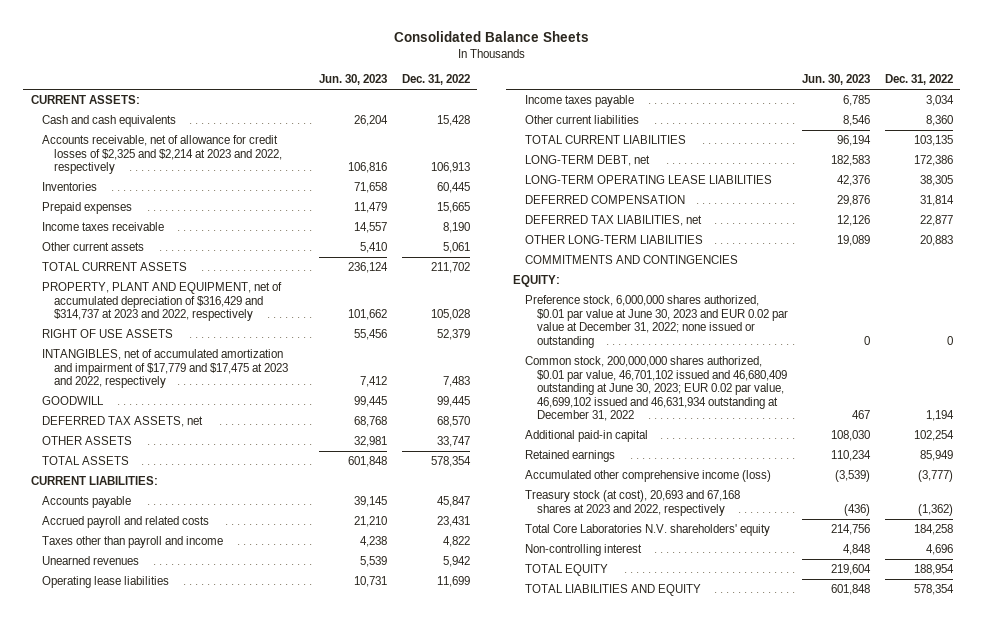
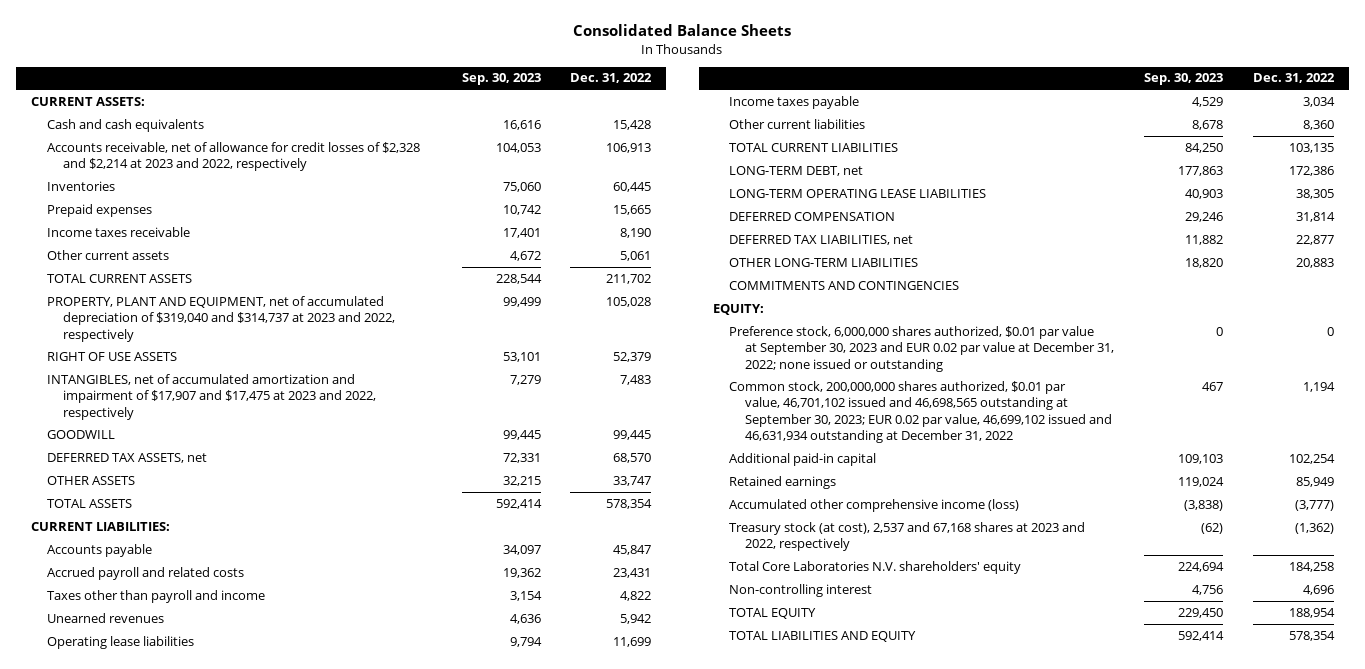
- | Jun. 30, 2023 | Dec. 31, 2022
+ | Sep. 30, 2023 | Dec. 31, 2022
- Accounts receivable, net of allowance for credit losses of $2,325 and $2,214 at 2023 and 2022, respectively | 106,816 | 106,913
+ Accounts receivable, net of allowance for credit losses of $2,328 and $2,214 at 2023 and 2022, respectively | 104,053 | 106,913
- PROPERTY, PLANT AND EQUIPMENT, net of accumulated depreciation of $316,429 and $314,737 at 2023 and 2022, respectively | 101,662 | 105,028
+ PROPERTY, PLANT AND EQUIPMENT, net of accumulated depreciation of $319,040 and $314,737 at 2023 and 2022, respectively | 99,499 | 105,028
- INTANGIBLES, net of accumulated amortization and impairment of $17,779 and $17,475 at 2023 and 2022, respectively | 7,412 | 7,483
+ INTANGIBLES, net of accumulated amortization and impairment of $17,907 and $17,475 at 2023 and 2022, respectively | 7,279 | 7,483
- Preference stock, 6,000,000 shares authorized, $0.01 par value at June 30, 2023 and EUR 0.02 par value at December 31, 2022; none issued or outstanding | 0 | 0
- Common stock, 200,000,000 shares authorized, $0.01 par value, 46,701,102 issued and 46,680,409 outstanding at June 30, 2023; EUR 0.02 par value, 46,699,102 issued and 46,631,934 outstanding at December 31, 2022 | 467 | 1,194
+ Preference stock, 6,000,000 shares authorized, $0.01 par value at September 30, 2023 and EUR 0.02 par value at December 31, 2022; none issued or outstanding | 0 | 0
+ Common stock, 200,000,000 shares authorized, $0.01 par value, 46,701,102 issued and 46,698,565 outstanding at September 30, 2023; EUR 0.02 par value, 46,699,102 issued and 46,631,934 outstanding at December 31, 2022 | 467 | 1,194
- Treasury stock (at cost), 20,693 and 67,168 shares at 2023 and 2022, respectively | (436) | (1,362)
+ Treasury stock (at cost), 2,537 and 67,168 shares at 2023 and 2022, respectively | (62) | (1,362)

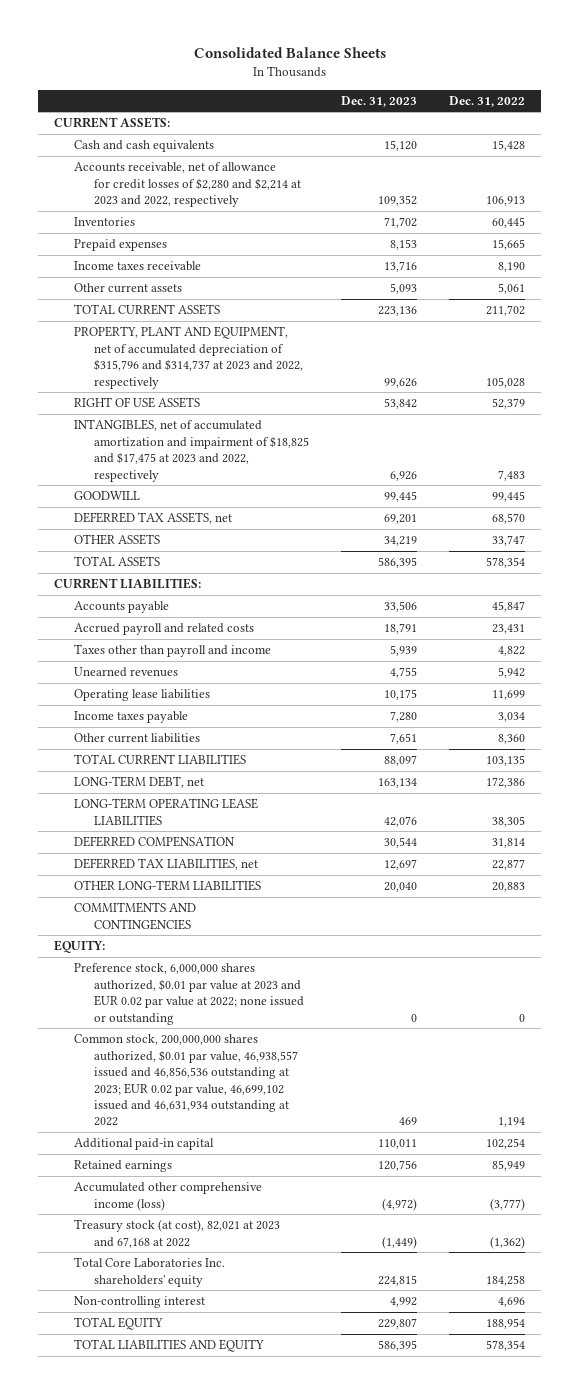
- | Sep. 30, 2023 | Dec. 31, 2022
+ | Dec. 31, 2023 | Dec. 31, 2022
- Accounts receivable, net of allowance for credit losses of $2,328 and $2,214 at 2023 and 2022, respectively | 104,053 | 106,913
+ Accounts receivable, net of allowance for credit losses of $2,280 and $2,214 at 2023 and 2022, respectively | 109,352 | 106,913
- PROPERTY, PLANT AND EQUIPMENT, net of accumulated depreciation of $319,040 and $314,737 at 2023 and 2022, respectively | 99,499 | 105,028
+ PROPERTY, PLANT AND EQUIPMENT, net of accumulated depreciation of $315,796 and $314,737 at 2023 and 2022, respectively | 99,626 | 105,028
- INTANGIBLES, net of accumulated amortization and impairment of $17,907 and $17,475 at 2023 and 2022, respectively | 7,279 | 7,483
+ INTANGIBLES, net of accumulated amortization and impairment of $18,825 and $17,475 at 2023 and 2022, respectively | 6,926 | 7,483
- Preference stock, 6,000,000 shares authorized, $0.01 par value at September 30, 2023 and EUR 0.02 par value at December 31, 2022; none issued or outstanding | 0 | 0
- Common stock, 200,000,000 shares authorized, $0.01 par value, 46,701,102 issued and 46,698,565 outstanding at September 30, 2023; EUR 0.02 par value, 46,699,102 issued and 46,631,934 outstanding at December 31, 2022 | 467 | 1,194
+ Preference stock, 6,000,000 shares authorized, $0.01 par value at 2023 and EUR 0.02 par value at 2022; none issued or outstanding | 0 | 0
+ Common stock, 200,000,000 shares authorized, $0.01 par value, 46,938,557 issued and 46,856,536 outstanding at 2023; EUR 0.02 par value, 46,699,102 issued and 46,631,934 outstanding at 2022 | 469 | 1,194
- Treasury stock (at cost), 2,537 and 67,168 shares at 2023 and 2022, respectively | (62) | (1,362)
- Total Core Laboratories N.V. shareholders' equity | 224,694 | 184,258
+ Treasury stock (at cost), 82,021 at 2023 and 67,168 at 2022 | (1,449) | (1,362)
+ Total Core Laboratories Inc. shareholders' equity | 224,815 | 184,258

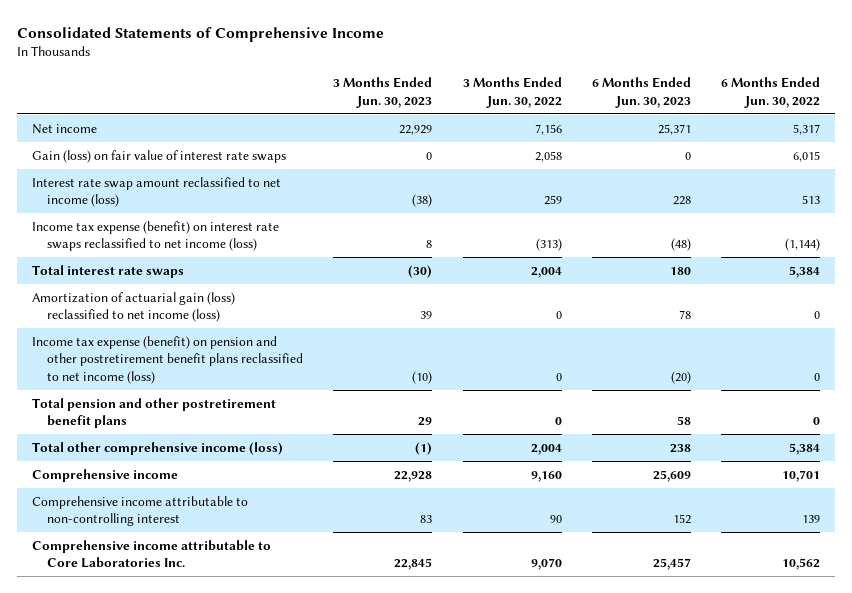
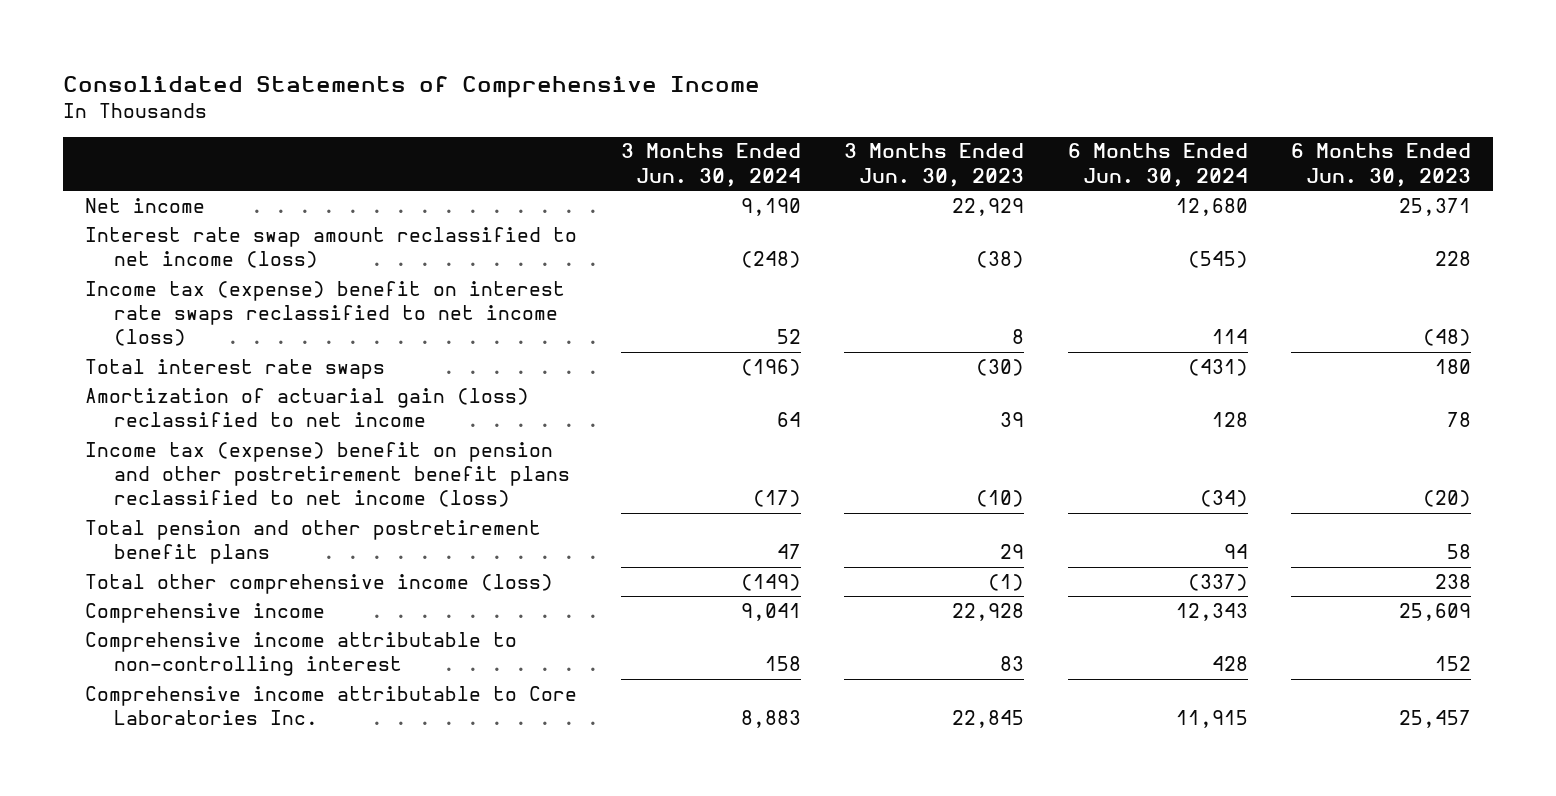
- | 3 Months Ended Jun. 30, 2023 | 3 Months Ended Jun. 30, 2022 | 6 Months Ended Jun. 30, 2023 | 6 Months Ended Jun. 30, 2022
+ | 3 Months Ended Jun. 30, 2024 | 3 Months Ended Jun. 30, 2023 | 6 Months Ended Jun. 30, 2024 | 6 Months Ended Jun. 30, 2023
- Gain (loss) on fair value of interest rate swaps | 0 | 2,058 | 0 | 6,015
- Income tax expense (benefit) on interest rate swaps reclassified to net income (loss) | 8 | (313) | (48) | (1,144)
+ Income tax (expense) benefit on interest rate swaps reclassified to net income (loss) | 52 | 8 | 114 | (48)
- Amortization of actuarial gain (loss) reclassified to net income (loss) | 39 | 0 | 78 | 0
- Income tax expense (benefit) on pension and other postretirement benefit plans reclassified to net income (loss) | (10) | 0 | (20) | 0
+ Amortization of actuarial gain (loss) reclassified to net income | 64 | 39 | 128 | 78
+ Income tax (expense) benefit on pension and other postretirement benefit plans reclassified to net income (loss) | (17) | (10) | (34) | (20)

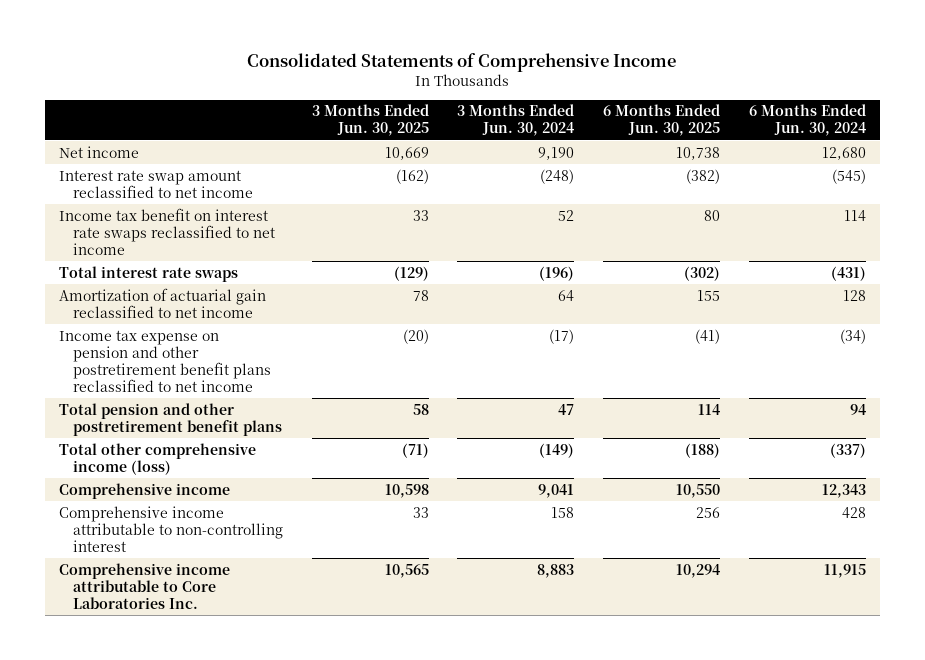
- | 3 Months Ended Jun. 30, 2024 | 3 Months Ended Jun. 30, 2023 | 6 Months Ended Jun. 30, 2024 | 6 Months Ended Jun. 30, 2023
+ | 3 Months Ended Jun. 30, 2025 | 3 Months Ended Jun. 30, 2024 | 6 Months Ended Jun. 30, 2025 | 6 Months Ended Jun. 30, 2024
- Interest rate swap amount reclassified to net income (loss) | (248) | (38) | (545) | 228
- Income tax (expense) benefit on interest rate swaps reclassified to net income (loss) | 52 | 8 | 114 | (48)
+ Interest rate swap amount reclassified to net income | (162) | (248) | (382) | (545)
+ Income tax benefit on interest rate swaps reclassified to net income | 33 | 52 | 80 | 114
- Amortization of actuarial gain (loss) reclassified to net income | 64 | 39 | 128 | 78
- Income tax (expense) benefit on pension and other postretirement benefit plans reclassified to net income (loss) | (17) | (10) | (34) | (20)
+ Amortization of actuarial gain reclassified to net income | 78 | 64 | 155 | 128
+ Income tax expense on pension and other postretirement benefit plans reclassified to net income | (20) | (17) | (41) | (34)

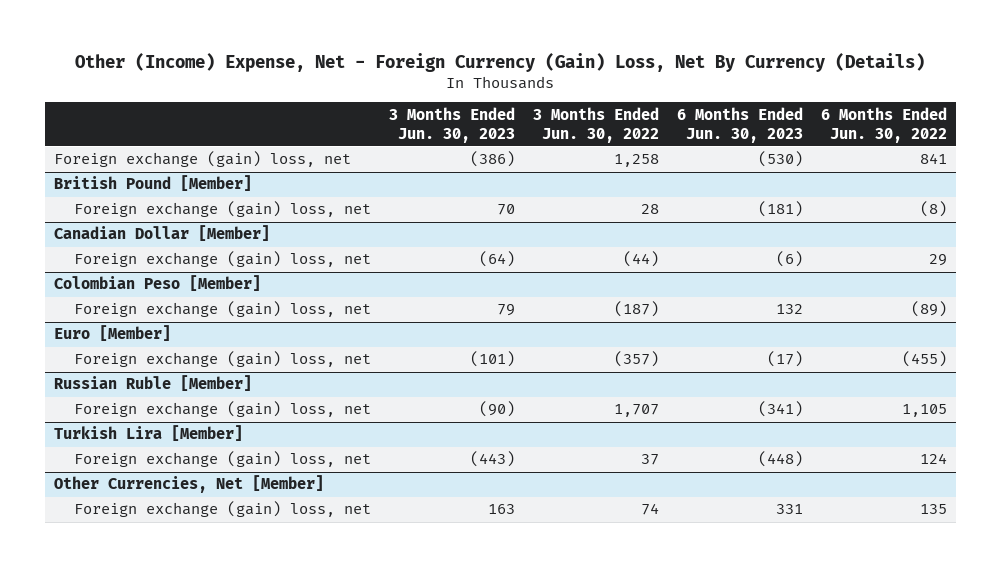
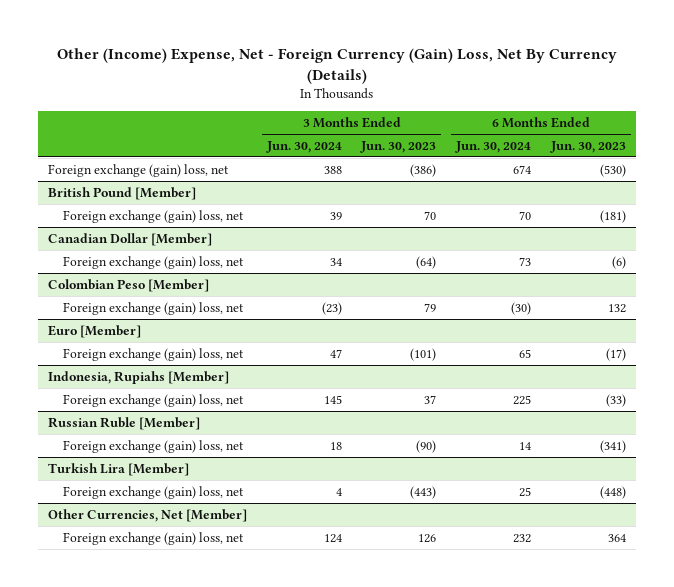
- | 3 Months Ended Jun. 30, 2023 | 3 Months Ended Jun. 30, 2022 | 6 Months Ended Jun. 30, 2023 | 6 Months Ended Jun. 30, 2022
+ | 3 Months Ended Jun. 30, 2024 | 3 Months Ended Jun. 30, 2023 | 6 Months Ended Jun. 30, 2024 | 6 Months Ended Jun. 30, 2023
+ Indonesia, Rupiahs [Member]
+ Foreign exchange (gain) loss, net | 145 | 37 | 225 | (33)
@ Other Currencies, Net [Member]
- Foreign exchange (gain) loss, net | 163 | 74 | 331 | 135
+ Foreign exchange (gain) loss, net | 124 | 126 | 232 | 364

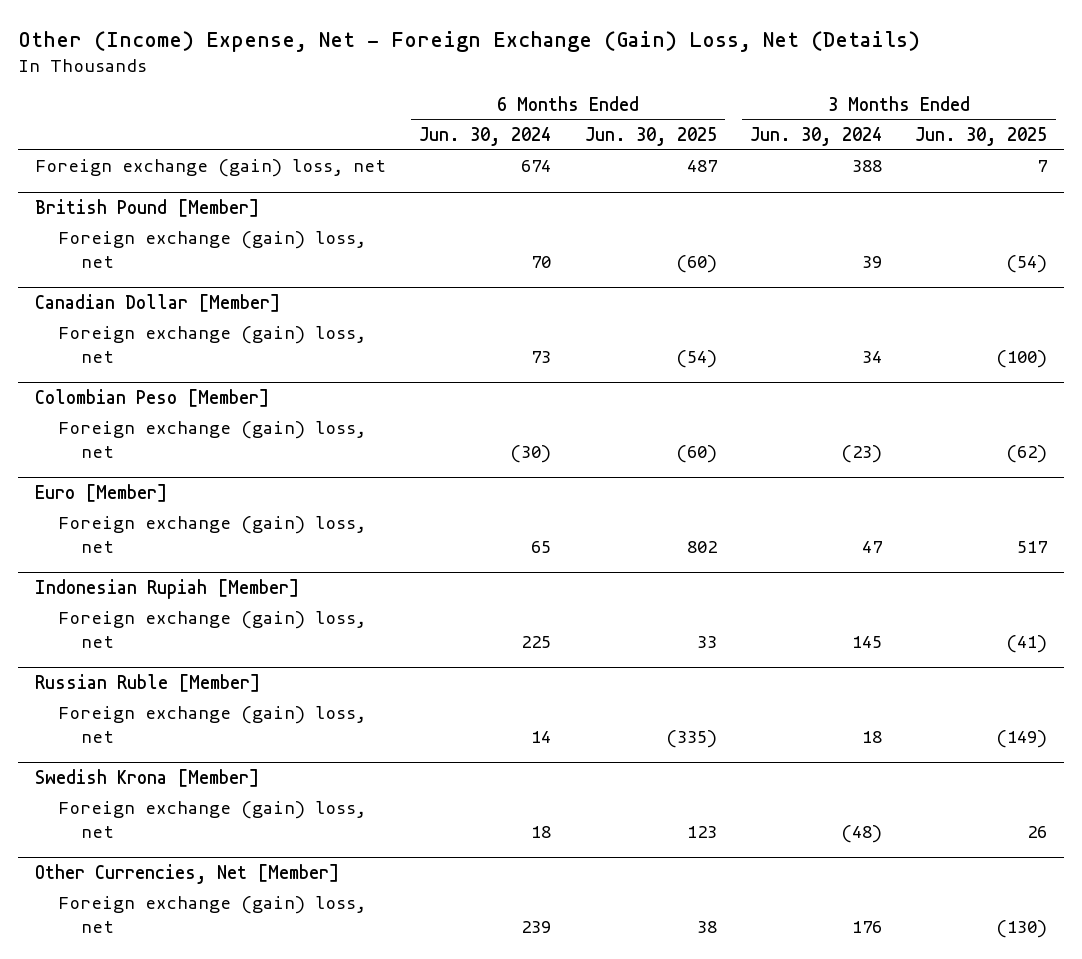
- Other (Income) Expense, Net - Foreign Currency (Gain) Loss, Net By Currency (Details)
+ Other (Income) Expense, Net - Foreign Exchange (Gain) Loss, Net (Details)
- | 3 Months Ended Jun. 30, 2024 | 3 Months Ended Jun. 30, 2023 | 6 Months Ended Jun. 30, 2024 | 6 Months Ended Jun. 30, 2023
+ | 6 Months Ended Jun. 30, 2024 | 6 Months Ended Jun. 30, 2025 | 3 Months Ended Jun. 30, 2024 | 3 Months Ended Jun. 30, 2025
- Indonesia, Rupiahs [Member]
+ Indonesian Rupiah [Member]
- Turkish Lira [Member]
- Foreign exchange (gain) loss, net | 4 | (443) | 25 | (448)
+ Swedish Krona [Member]
+ Foreign exchange (gain) loss, net | 18 | 123 | (48) | 26
@ Other Currencies, Net [Member]
- Foreign exchange (gain) loss, net | 124 | 126 | 232 | 364
+ Foreign exchange (gain) loss, net | 239 | 38 | 176 | (130)

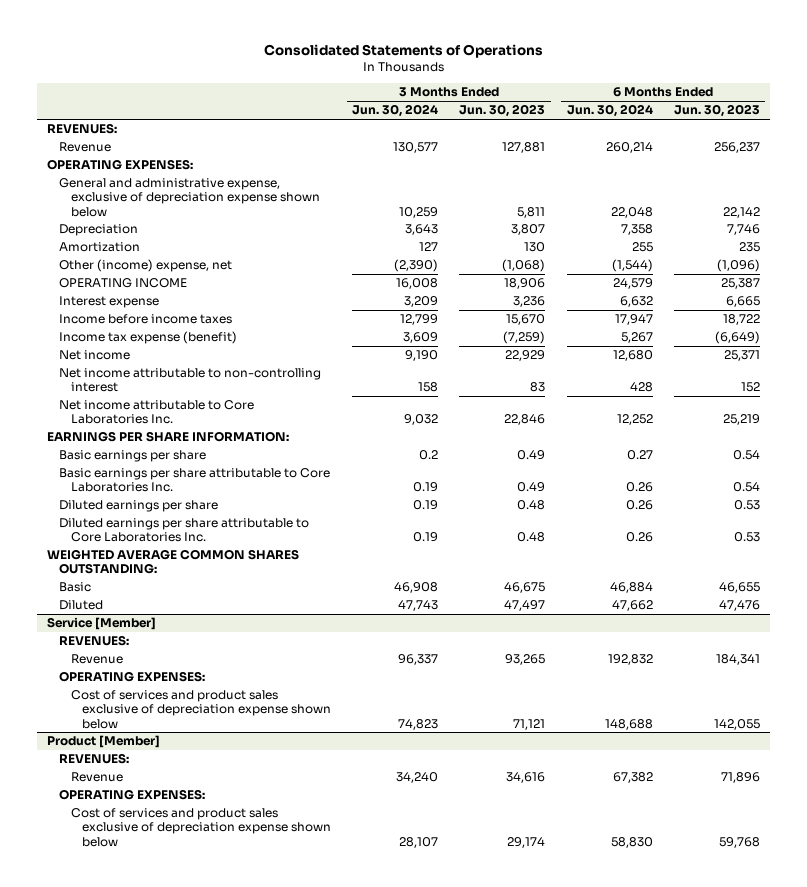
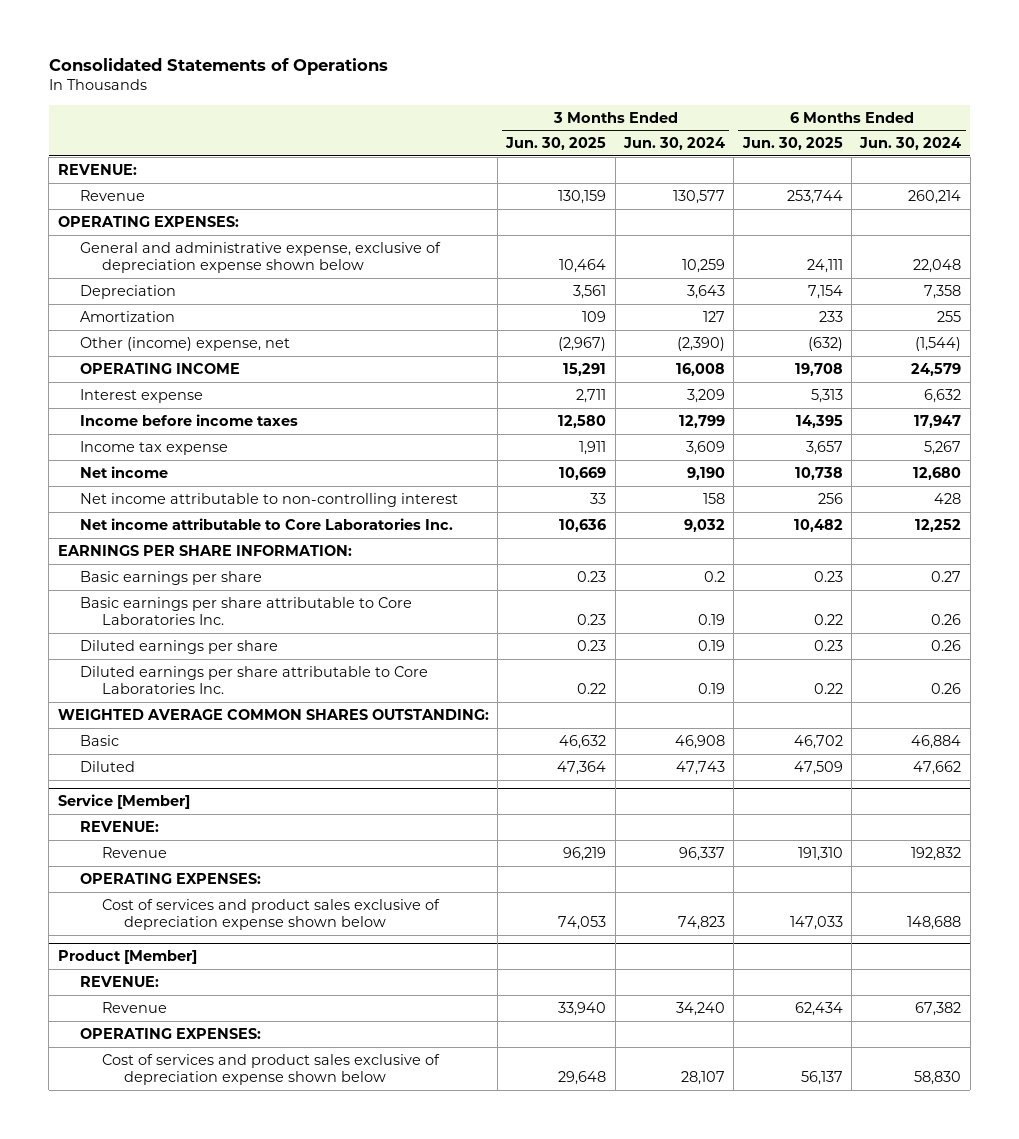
- | 3 Months Ended Jun. 30, 2024 | 3 Months Ended Jun. 30, 2023 | 6 Months Ended Jun. 30, 2024 | 6 Months Ended Jun. 30, 2023
+ | 3 Months Ended Jun. 30, 2025 | 3 Months Ended Jun. 30, 2024 | 6 Months Ended Jun. 30, 2025 | 6 Months Ended Jun. 30, 2024
- REVENUES:
+ REVENUE:
- Income tax expense (benefit) | 3,609 | (7,259) | 5,267 | (6,649)
+ Income tax expense | 1,911 | 3,609 | 3,657 | 5,267
@ Service [Member]
- REVENUES:
+ REVENUE:
@ Product [Member]
- REVENUES:
+ REVENUE:

